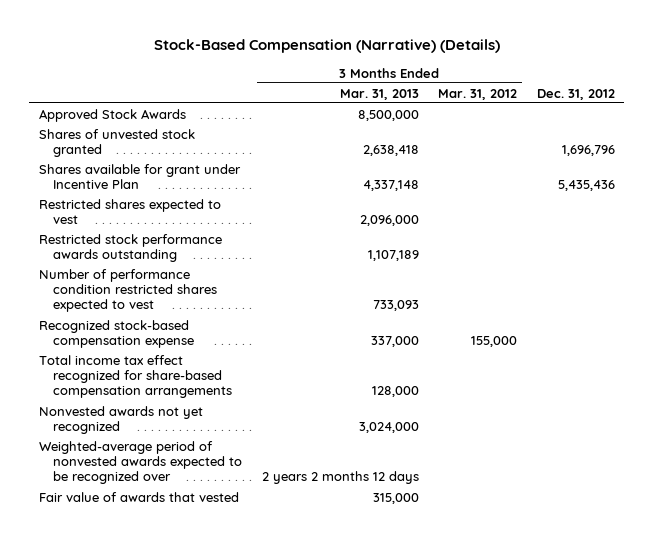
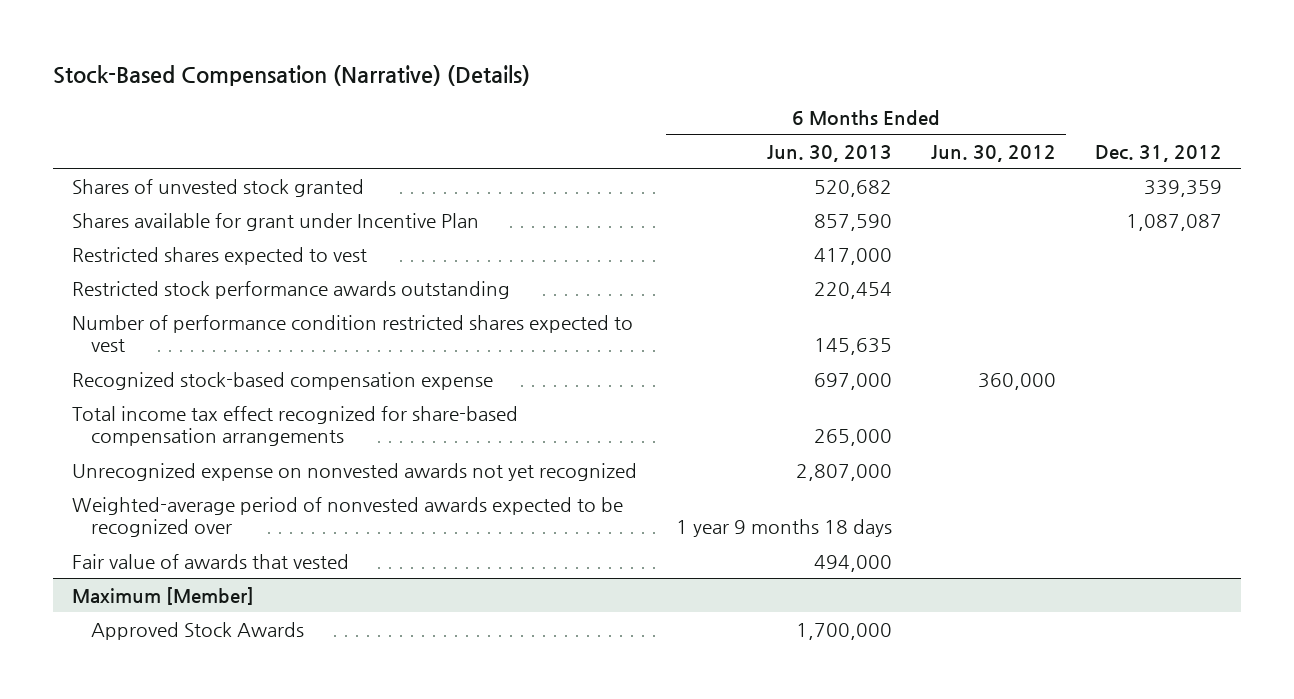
- | 3 Months Ended Mar. 31, 2013 | 3 Months Ended Mar. 31, 2012 | Dec. 31, 2012
+ | 6 Months Ended Jun. 30, 2013 | 6 Months Ended Jun. 30, 2012 | Dec. 31, 2012
- Approved Stock Awards | 8,500,000 | |
- Shares of unvested stock granted | 2,638,418 | | 1,696,796
- Shares available for grant under Incentive Plan | 4,337,148 | | 5,435,436
+ Shares of unvested stock granted | 520,682 | | 339,359
+ Shares available for grant under Incentive Plan | 857,590 | | 1,087,087
- Nonvested awards not yet recognized | 3,024,000 | |
+ Unrecognized expense on nonvested awards not yet recognized | 2,807,000 | |
+ Maximum [Member]
+ Approved Stock Awards | 1,700,000 | |

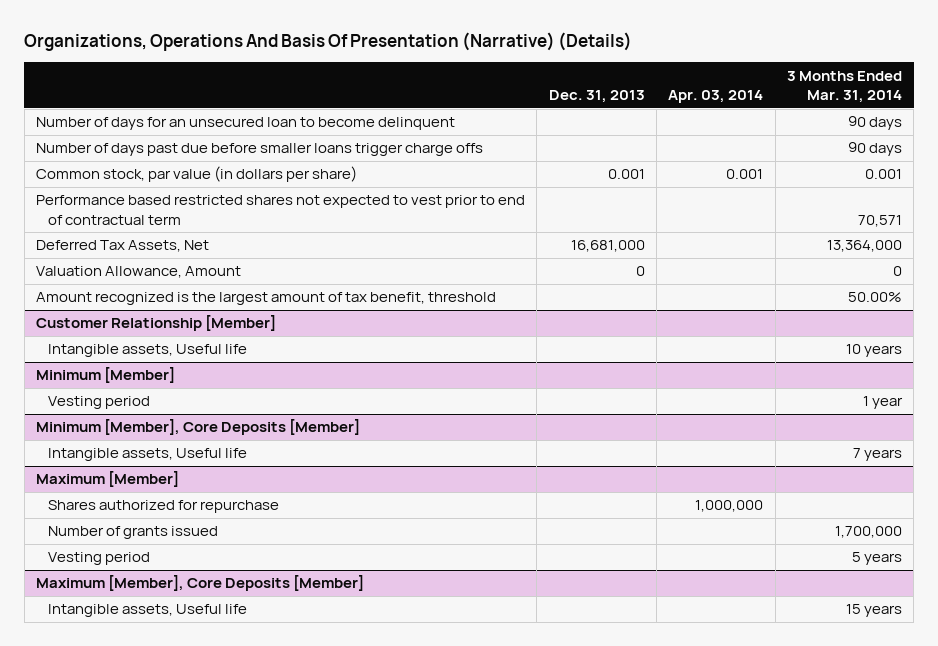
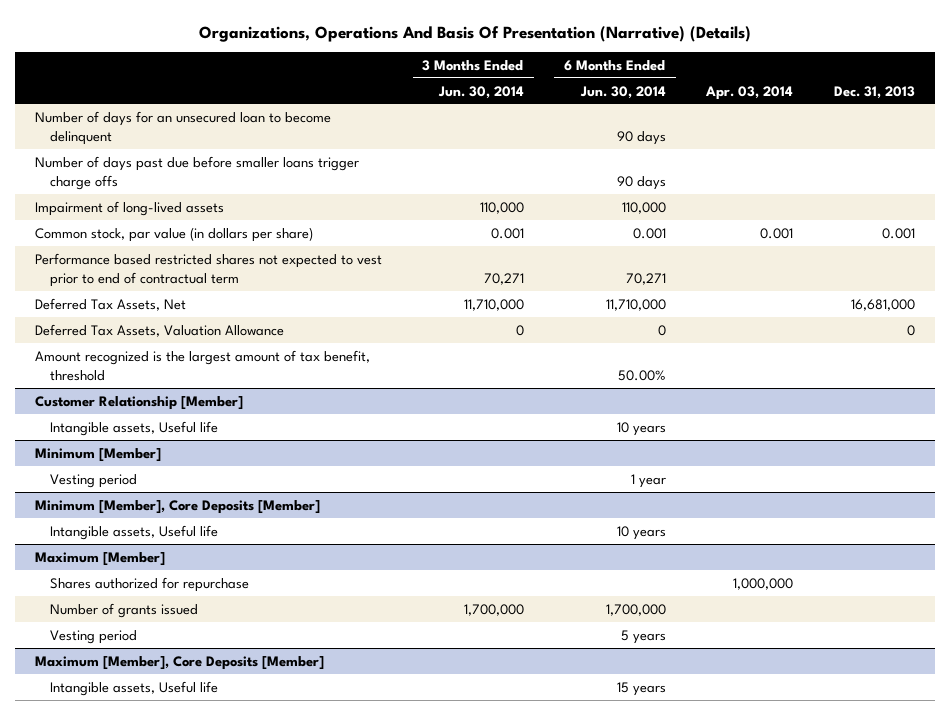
- | Dec. 31, 2013 | Apr. 03, 2014 | 3 Months Ended Mar. 31, 2014
+ | 3 Months Ended Jun. 30, 2014 | 6 Months Ended Jun. 30, 2014 | Apr. 03, 2014 | Dec. 31, 2013
+ Impairment of long-lived assets | 110,000 | 110,000 | |
- Valuation Allowance, Amount | 0 | | 0
+ Deferred Tax Assets, Valuation Allowance | 0 | 0 | | 0

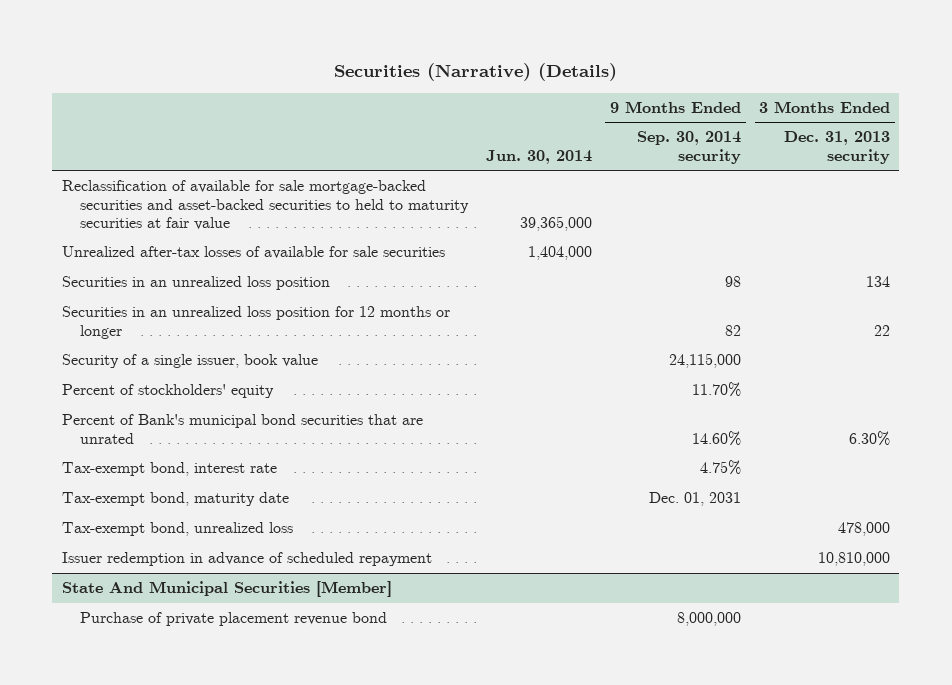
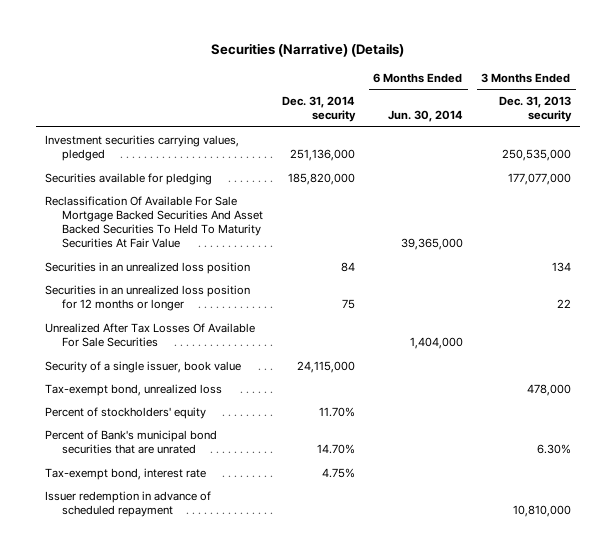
- | Jun. 30, 2014 | 9 Months Ended Sep. 30, 2014 security | 3 Months Ended Dec. 31, 2013 security
+ | Dec. 31, 2014 security | 6 Months Ended Jun. 30, 2014 | 3 Months Ended Dec. 31, 2013 security
- Reclassification of available for sale mortgage-backed securities and asset-backed securities to held to maturity securities at fair value | 39,365,000 | |
- Unrealized after-tax losses of available for sale securities | 1,404,000 | |
+ Investment securities carrying values, pledged | 251,136,000 | | 250,535,000
+ Securities available for pledging | 185,820,000 | | 177,077,000
+ Reclassification Of Available For Sale Mortgage Backed Securities And Asset Backed Securities To Held To Maturity Securities At Fair Value | | 39,365,000 |
+ Unrealized After Tax Losses Of Available For Sale Securities | | 1,404,000 |
moved up: Tax-exempt bond, unrealized loss | | | 478,000
- Tax-exempt bond, maturity date | | Dec. 01, 2031 |
- State And Municipal Securities [Member]
- Purchase of private placement revenue bond | | 8,000,000 |

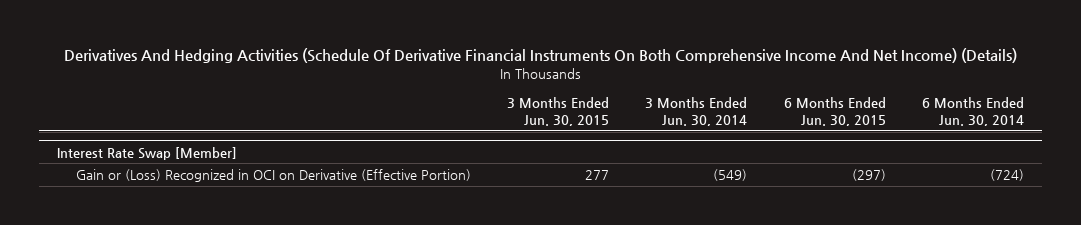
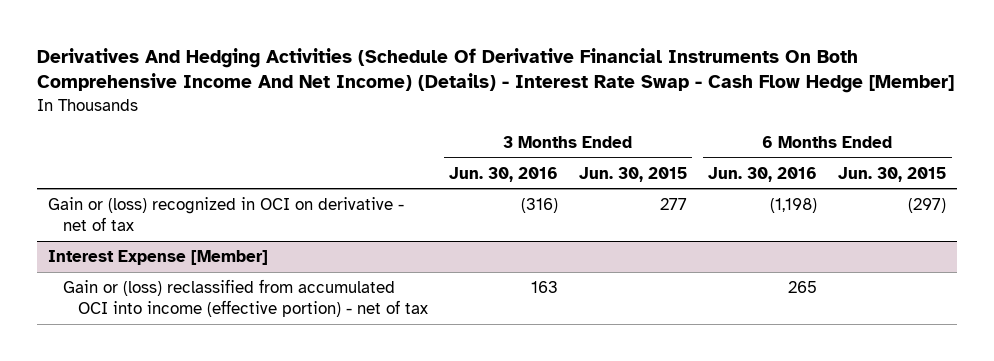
- Derivatives And Hedging Activities (Schedule Of Derivative Financial Instruments On Both Comprehensive Income And Net Income) (Details)
+ Derivatives And Hedging Activities (Schedule Of Derivative Financial Instruments On Both Comprehensive Income And Net Income) (Details) - Interest Rate Swap - Cash Flow Hedge [Member]
- | 3 Months Ended Jun. 30, 2015 | 3 Months Ended Jun. 30, 2014 | 6 Months Ended Jun. 30, 2015 | 6 Months Ended Jun. 30, 2014
+ | 3 Months Ended Jun. 30, 2016 | 3 Months Ended Jun. 30, 2015 | 6 Months Ended Jun. 30, 2016 | 6 Months Ended Jun. 30, 2015
- Interest Rate Swap [Member]
- Gain or (Loss) Recognized in OCI on Derivative (Effective Portion) | 277 | (549) | (297) | (724)
+ Gain or (loss) recognized in OCI on derivative - net of tax | (316) | 277 | (1,198) | (297)
+ Interest Expense [Member]
+ Gain or (loss) reclassified from accumulated OCI into income (effective portion) - net of tax | 163 | | 265 |

